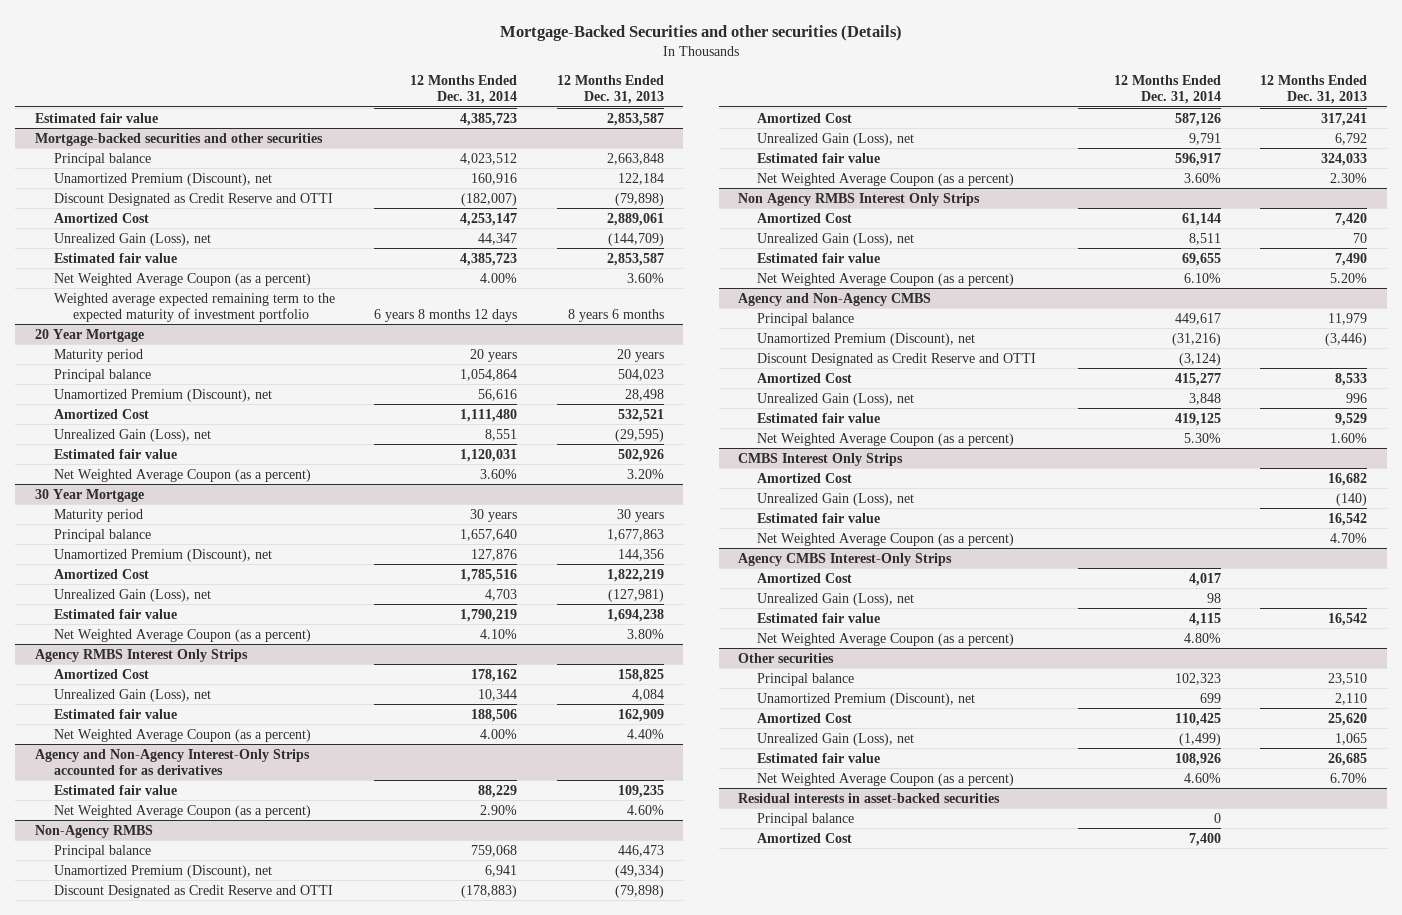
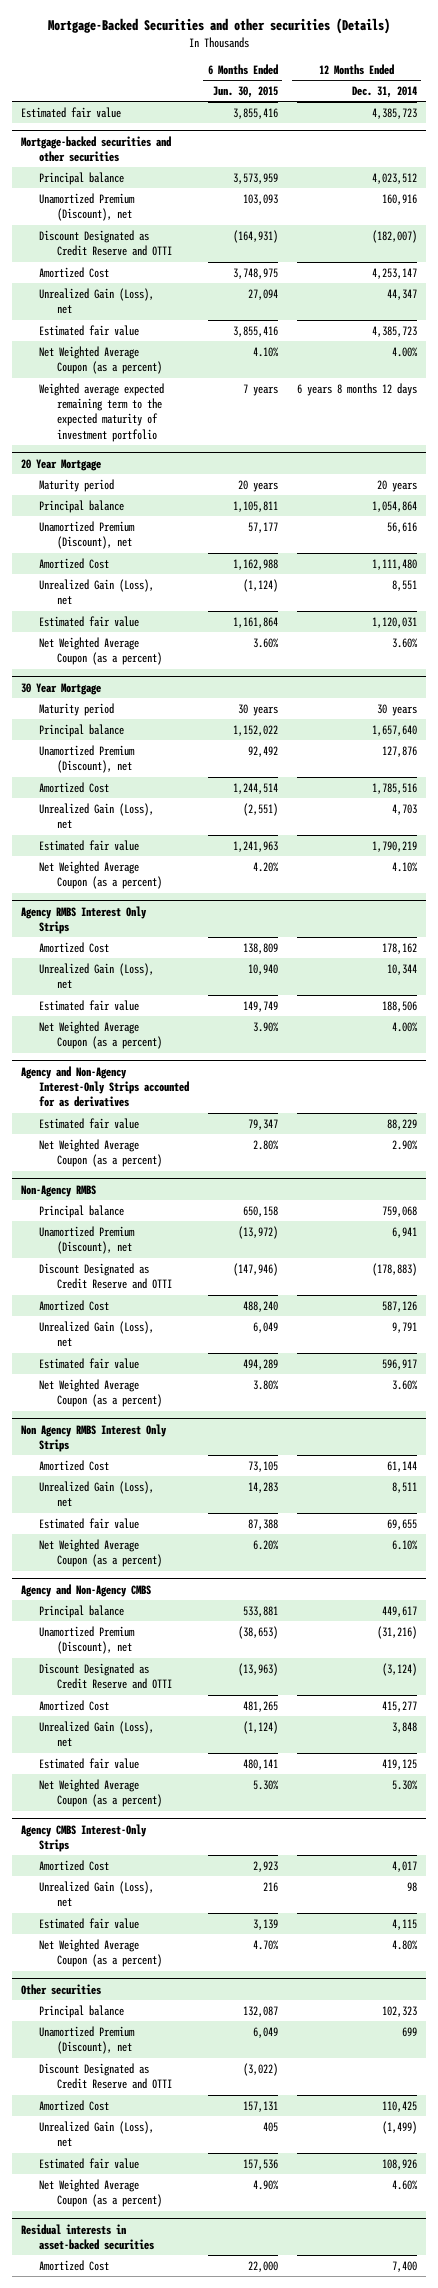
- | 12 Months Ended Dec. 31, 2014 | 12 Months Ended Dec. 31, 2013
+ | 6 Months Ended Jun. 30, 2015 | 12 Months Ended Dec. 31, 2014
- CMBS Interest Only Strips
- Amortized Cost | | 16,682
- Unrealized Gain (Loss), net | | (140)
- Estimated fair value | | 16,542
- Net Weighted Average Coupon (as a percent) | | 4.70%
@ Other securities
+ Discount Designated as Credit Reserve and OTTI | (3,022) |
@ Residual interests in asset-backed securities
- Principal balance | 0 |

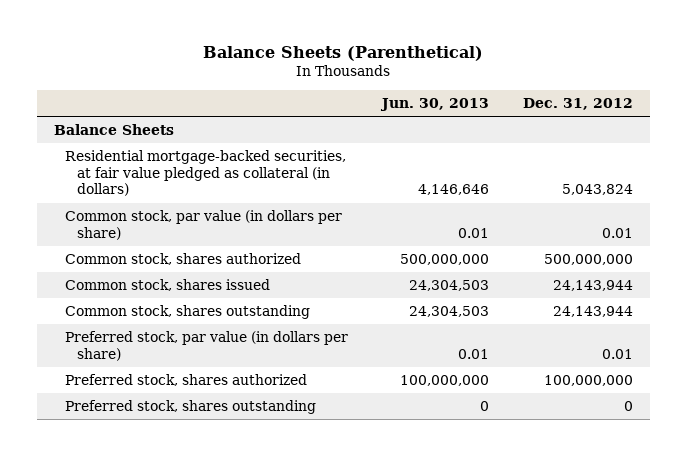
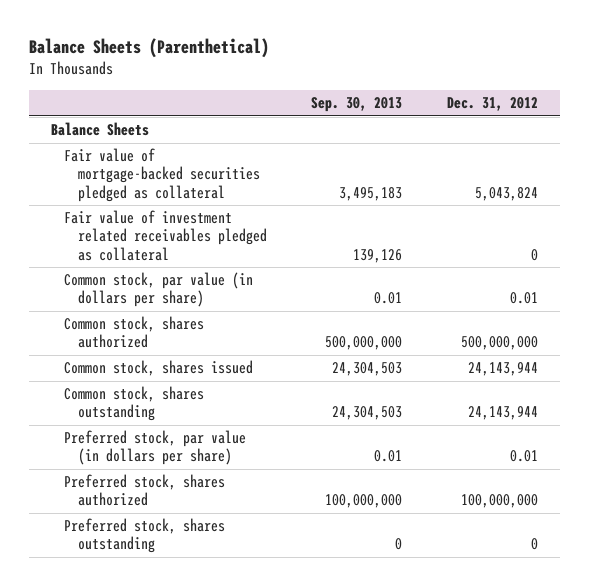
- | Jun. 30, 2013 | Dec. 31, 2012
+ | Sep. 30, 2013 | Dec. 31, 2012
- Residential mortgage-backed securities, at fair value pledged as collateral (in dollars) | 4,146,646 | 5,043,824
+ Fair value of mortgage-backed securities pledged as collateral | 3,495,183 | 5,043,824
+ Fair value of investment related receivables pledged as collateral | 139,126 | 0

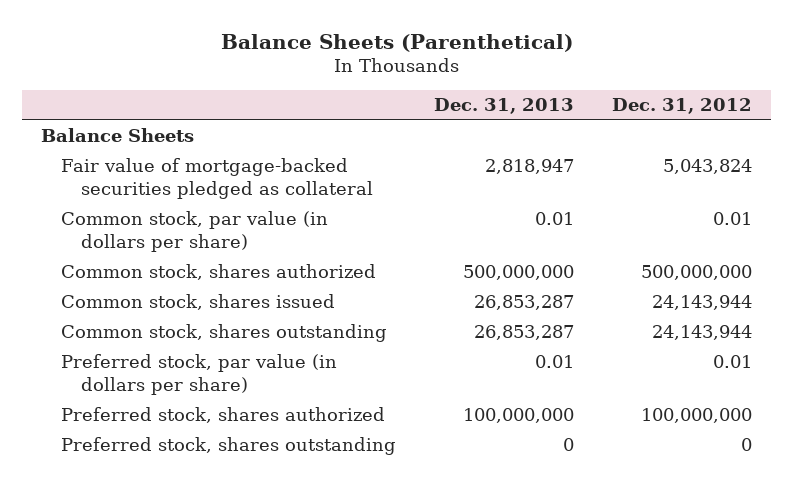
- | Sep. 30, 2013 | Dec. 31, 2012
+ | Dec. 31, 2013 | Dec. 31, 2012
- Fair value of investment related receivables pledged as collateral | 139,126 | 0

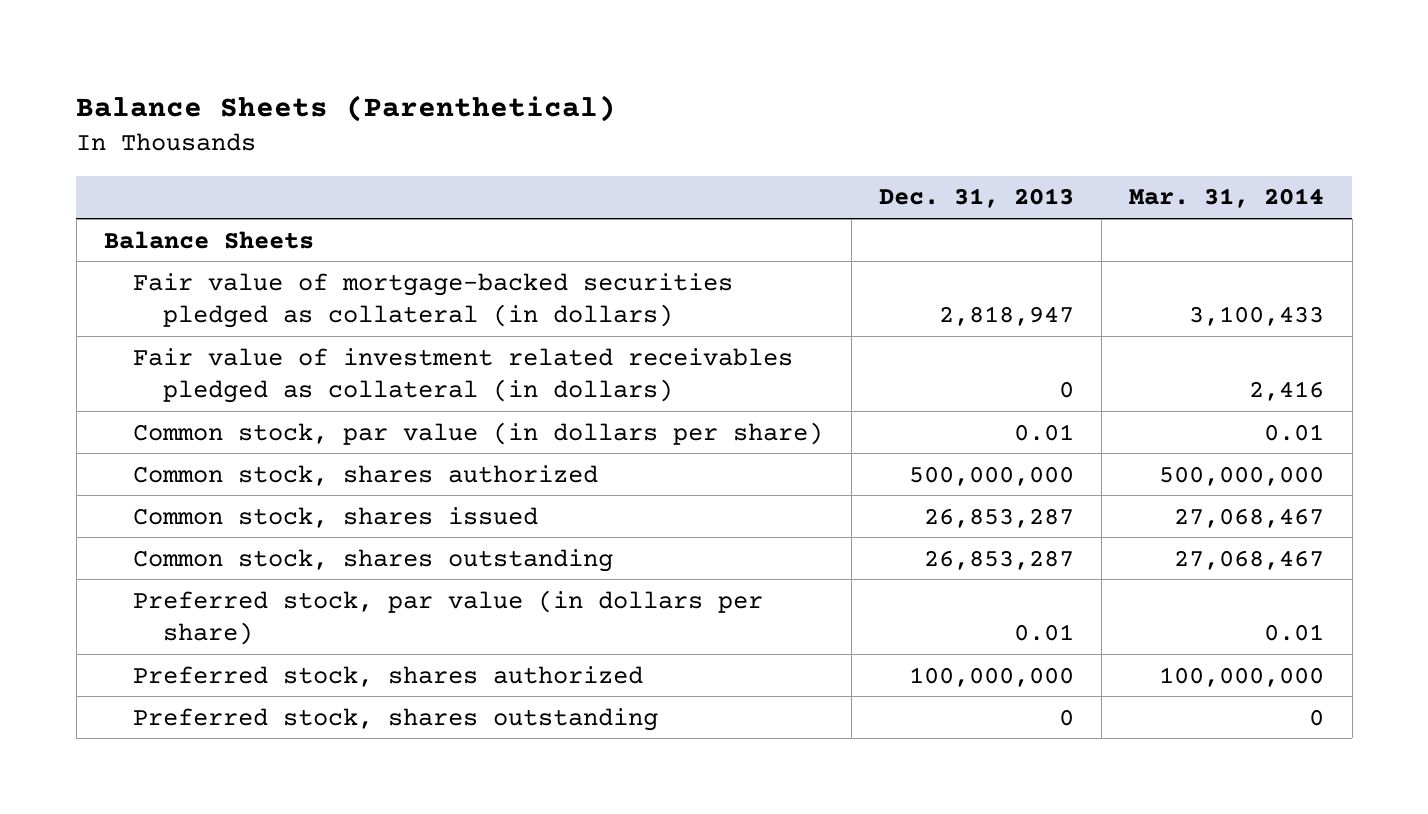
- | Dec. 31, 2013 | Dec. 31, 2012
+ | Dec. 31, 2013 | Mar. 31, 2014
- Fair value of mortgage-backed securities pledged as collateral | 2,818,947 | 5,043,824
+ Fair value of mortgage-backed securities pledged as collateral (in dollars) | 2,818,947 | 3,100,433
+ Fair value of investment related receivables pledged as collateral (in dollars) | 0 | 2,416

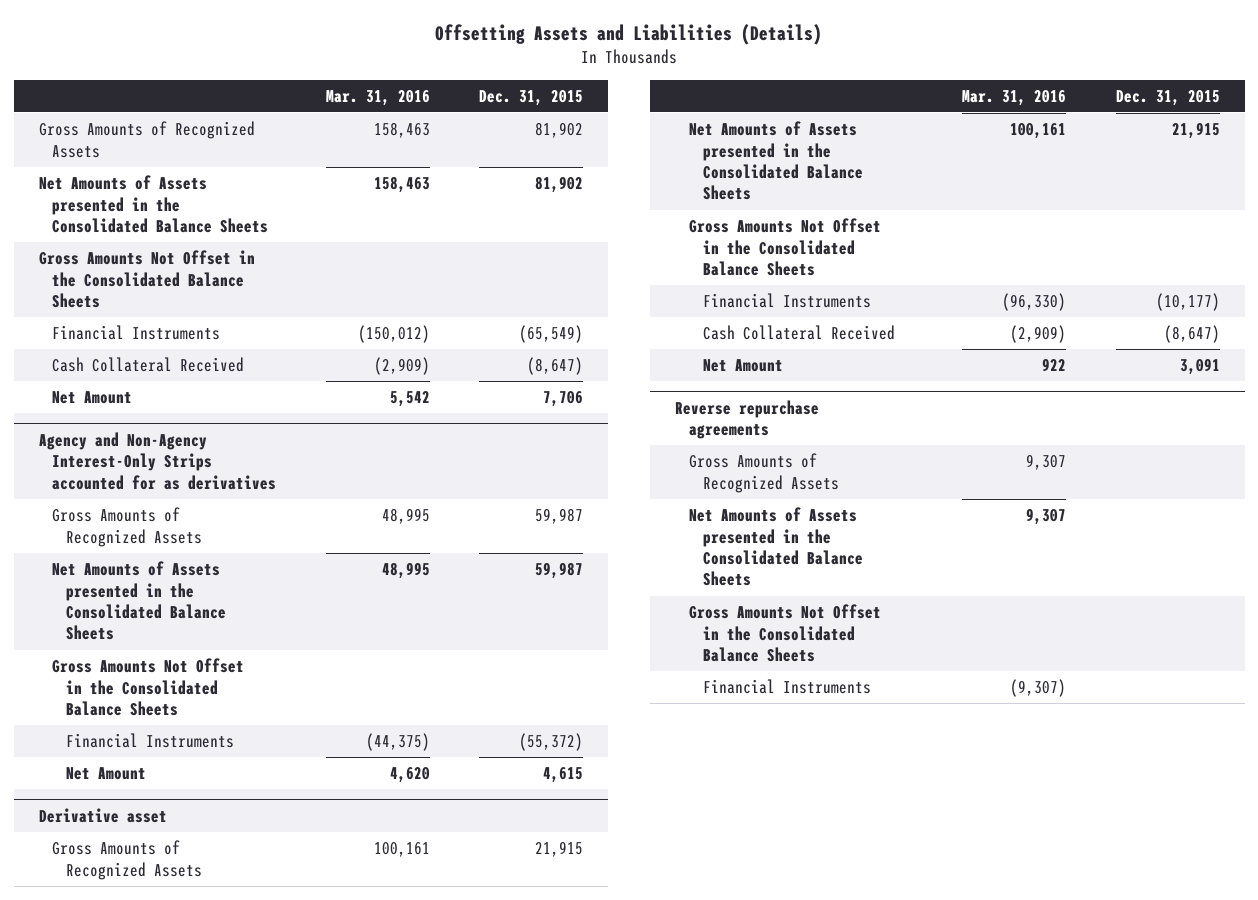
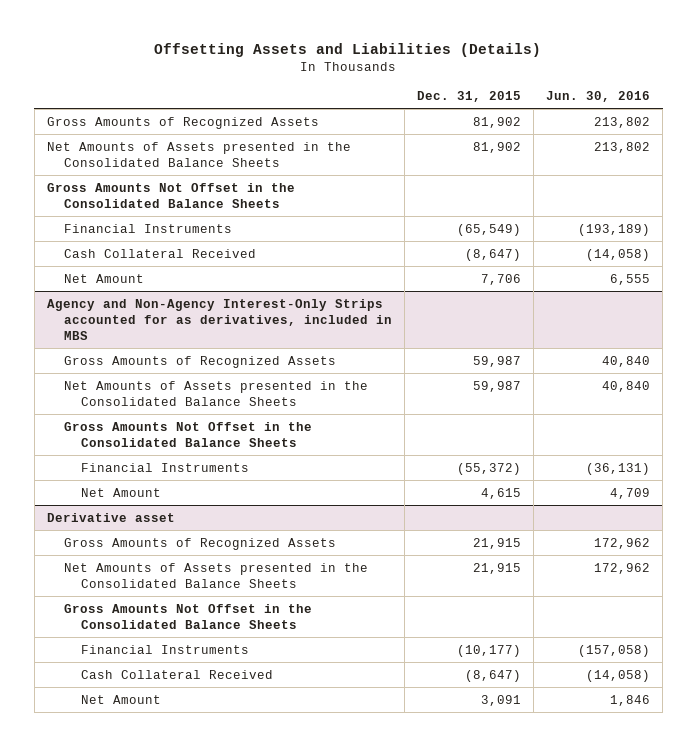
- | Mar. 31, 2016 | Dec. 31, 2015
+ | Dec. 31, 2015 | Jun. 30, 2016
- Agency and Non-Agency Interest-Only Strips accounted for as derivatives
+ Agency and Non-Agency Interest-Only Strips accounted for as derivatives, included in MBS
- Reverse repurchase agreements
- Gross Amounts of Recognized Assets | 9,307 |
- Net Amounts of Assets presented in the Consolidated Balance Sheets | 9,307 |
- Gross Amounts Not Offset in the Consolidated Balance Sheets
- Financial Instruments | (9,307) |

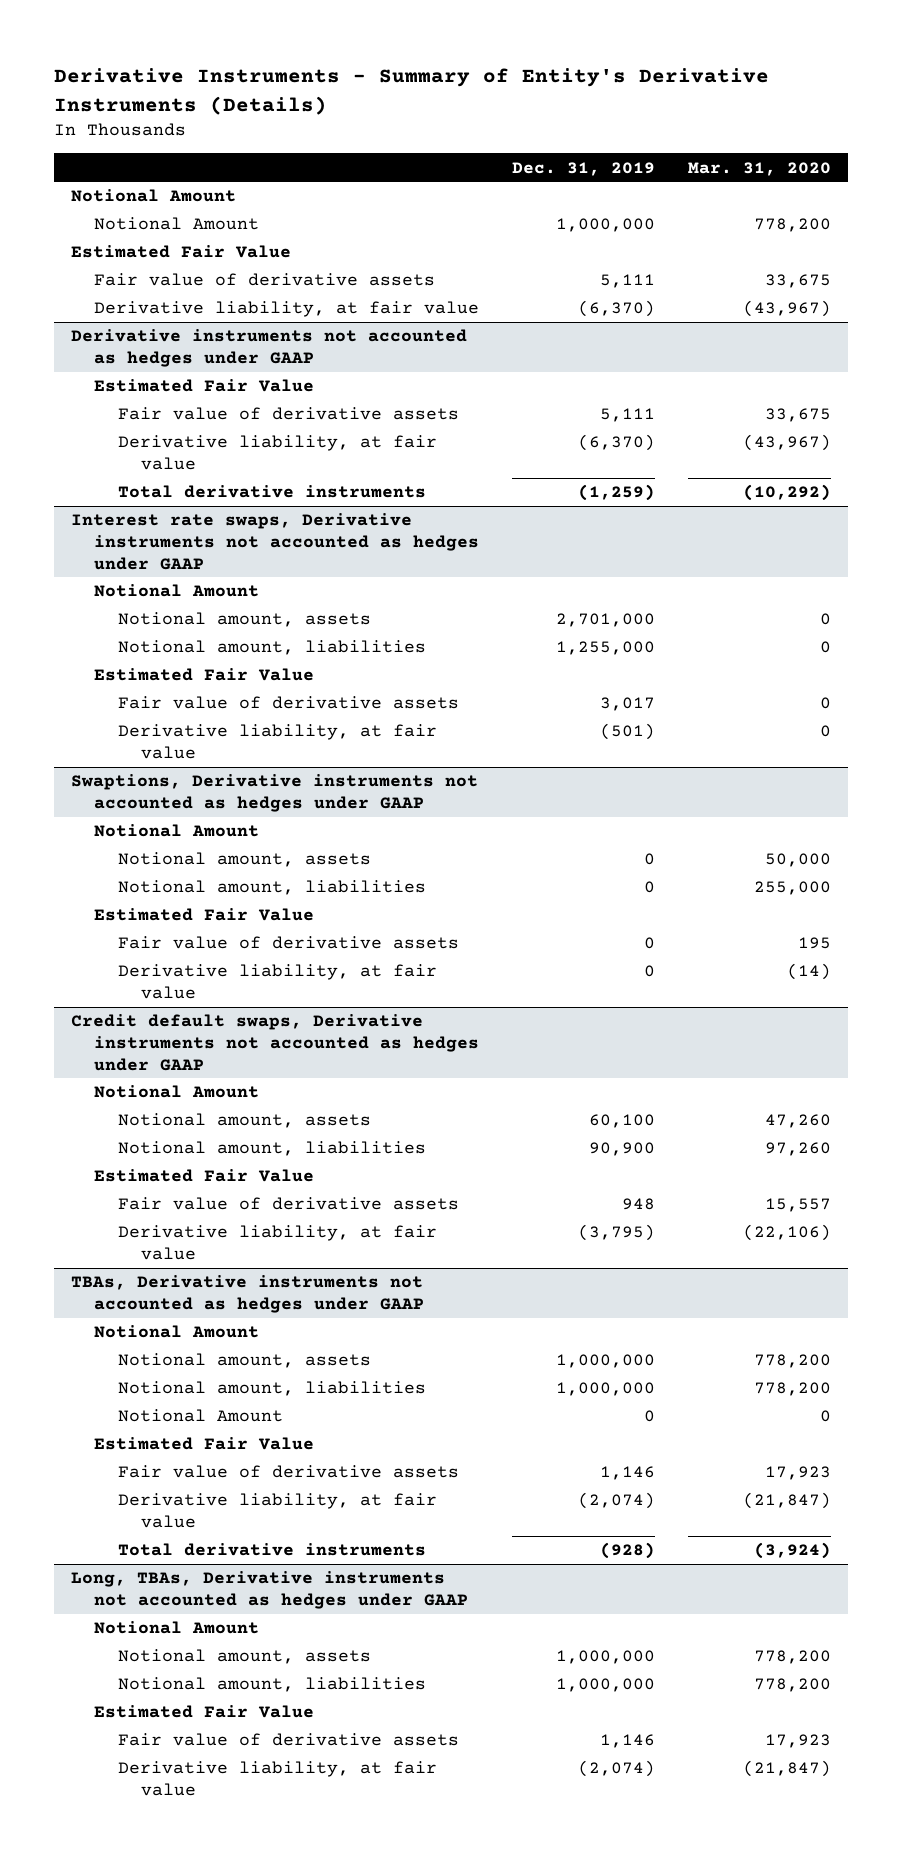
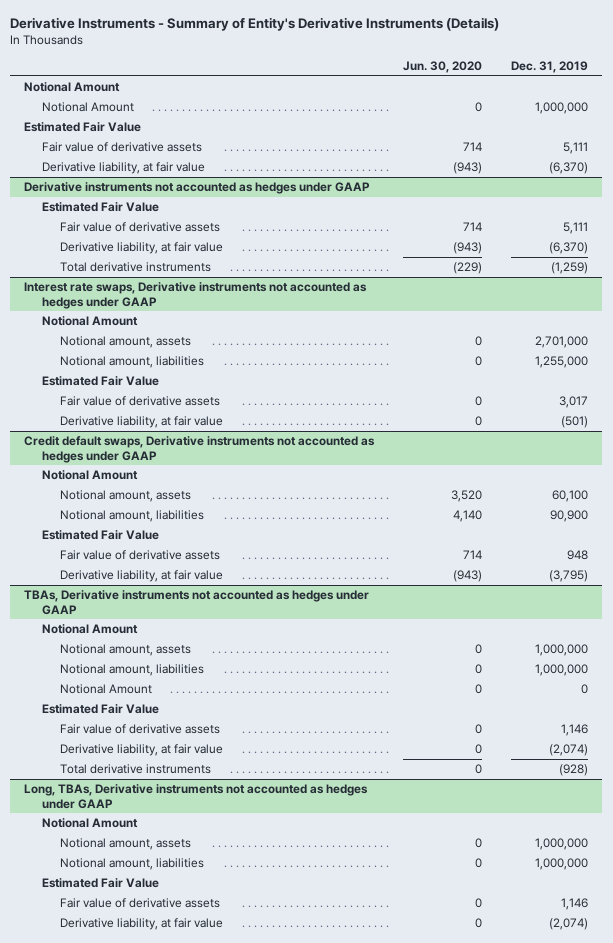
- | Dec. 31, 2019 | Mar. 31, 2020
+ | Jun. 30, 2020 | Dec. 31, 2019
- Swaptions, Derivative instruments not accounted as hedges under GAAP
- Notional Amount
- Notional amount, assets | 0 | 50,000
- Notional amount, liabilities | 0 | 255,000
- Estimated Fair Value
- Fair value of derivative assets | 0 | 195
- Derivative liability, at fair value | 0 | (14)

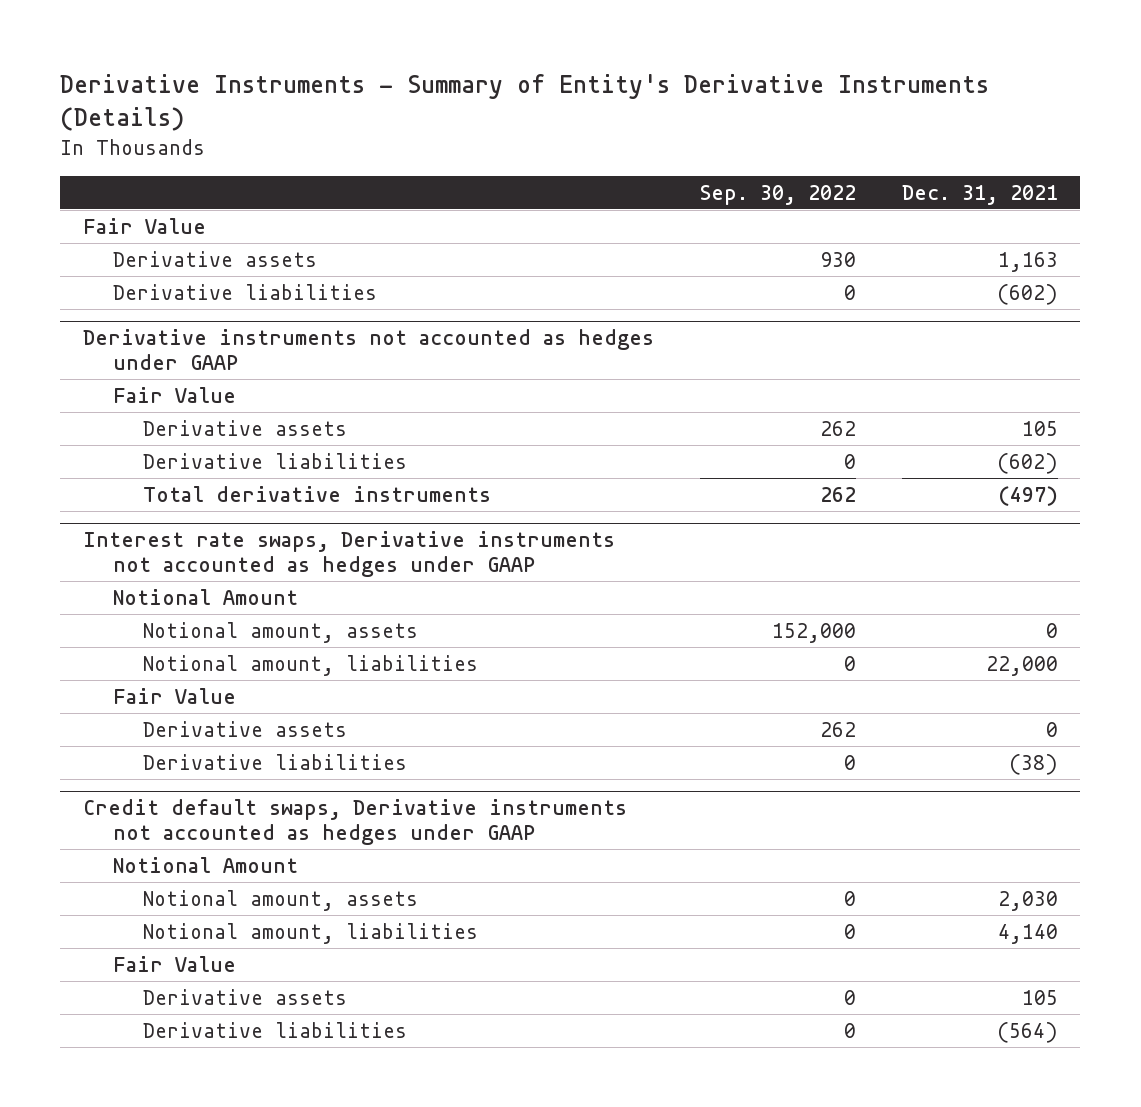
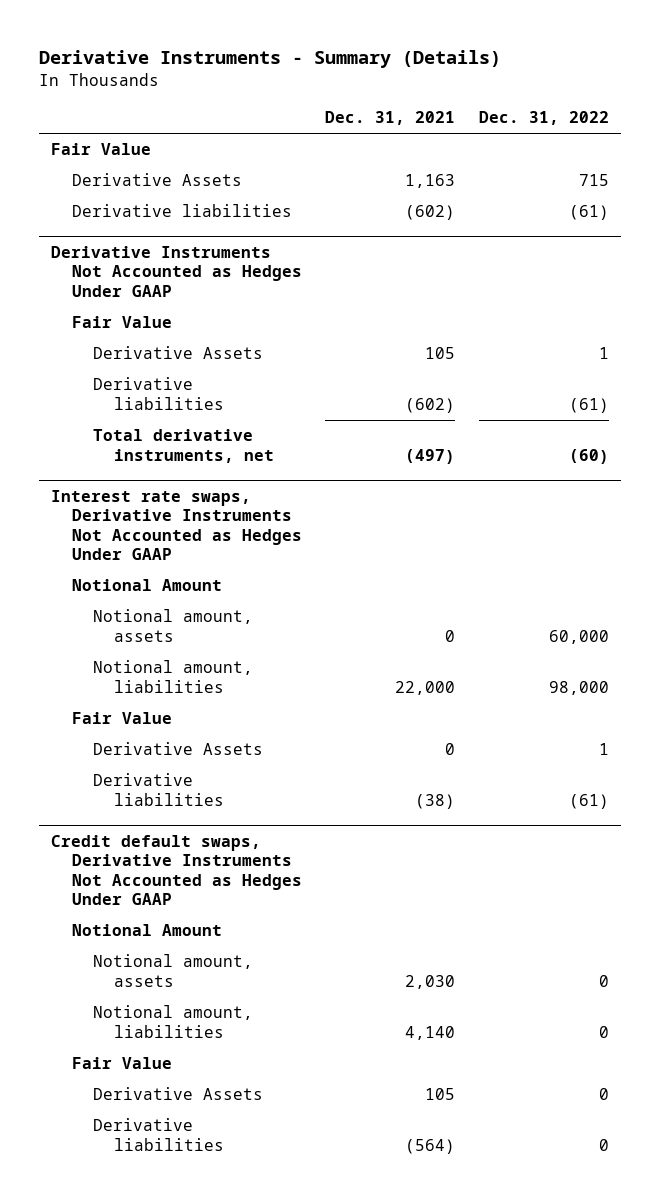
- Derivative Instruments - Summary of Entity's Derivative Instruments (Details)
+ Derivative Instruments - Summary (Details)
- | Sep. 30, 2022 | Dec. 31, 2021
+ | Dec. 31, 2021 | Dec. 31, 2022
- Derivative assets | 930 | 1,163
+ Derivative Assets | 1,163 | 715
- Derivative instruments not accounted as hedges under GAAP
+ Derivative Instruments Not Accounted as Hedges Under GAAP
- Derivative assets | 262 | 105
+ Derivative Assets | 105 | 1
- Total derivative instruments | 262 | (497)
- Interest rate swaps, Derivative instruments not accounted as hedges under GAAP
+ Total derivative instruments, net | (497) | (60)
+ Interest rate swaps, Derivative Instruments Not Accounted as Hedges Under GAAP
- Derivative assets | 262 | 0
+ Derivative Assets | 0 | 1
- Credit default swaps, Derivative instruments not accounted as hedges under GAAP
+ Credit default swaps, Derivative Instruments Not Accounted as Hedges Under GAAP
- Derivative assets | 0 | 105
+ Derivative Assets | 105 | 0

